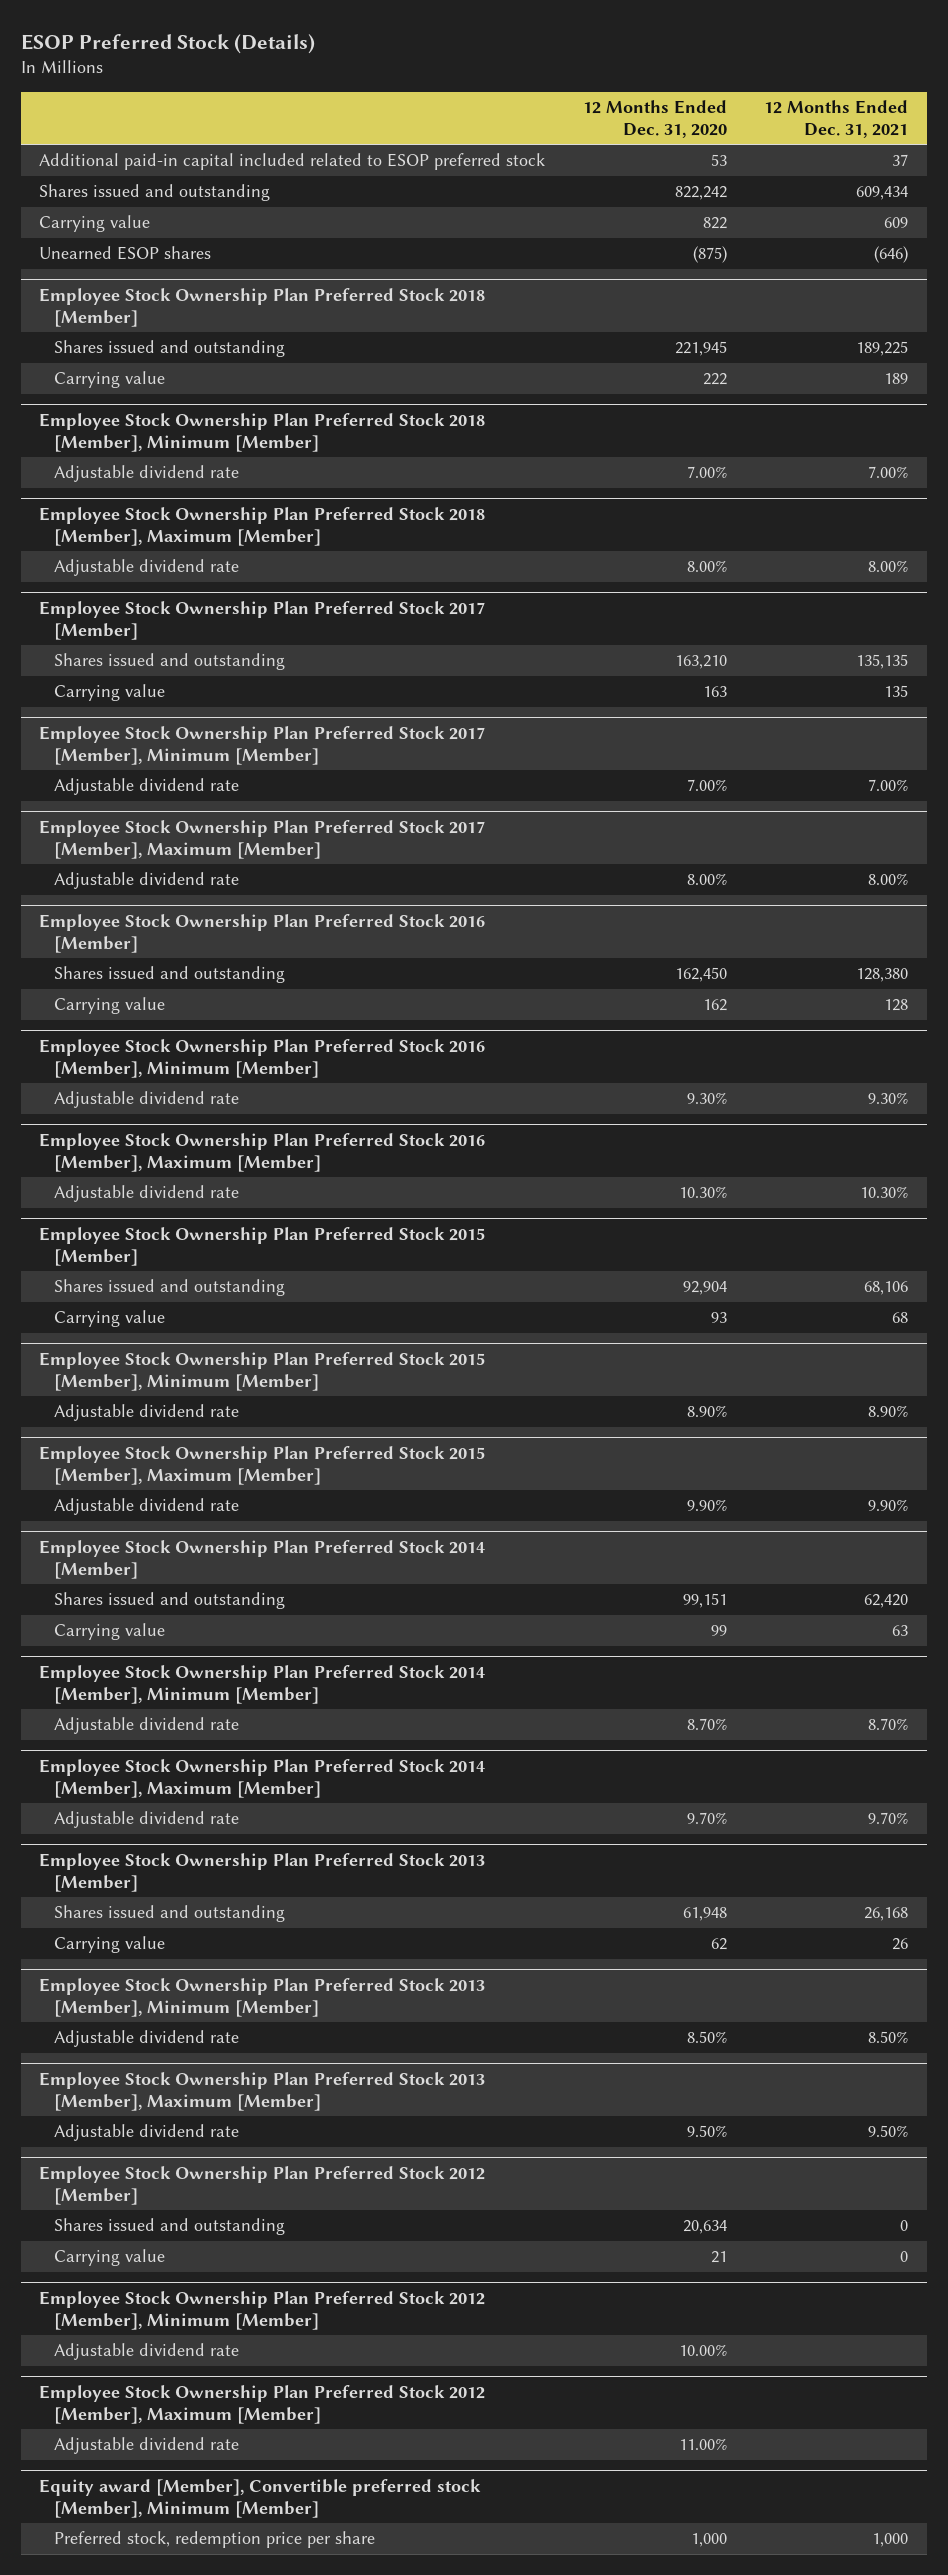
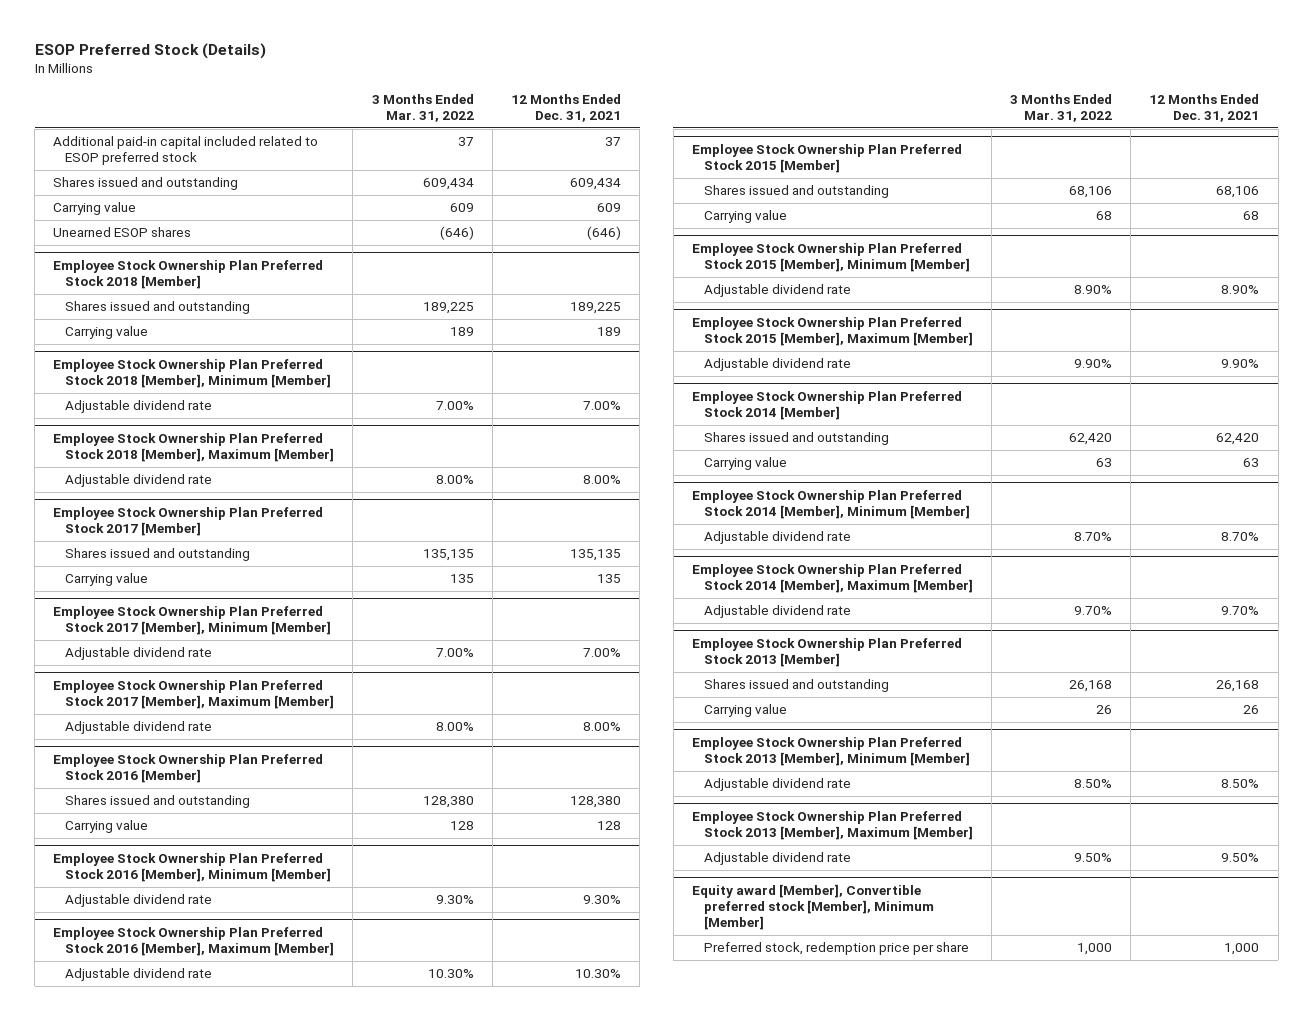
- | 12 Months Ended Dec. 31, 2020 | 12 Months Ended Dec. 31, 2021
+ | 3 Months Ended Mar. 31, 2022 | 12 Months Ended Dec. 31, 2021
- Employee Stock Ownership Plan Preferred Stock 2012 [Member]
- Shares issued and outstanding | 20,634 | 0
- Carrying value | 21 | 0
- Employee Stock Ownership Plan Preferred Stock 2012 [Member], Minimum [Member]
- Adjustable dividend rate | 10.00% |
- Employee Stock Ownership Plan Preferred Stock 2012 [Member], Maximum [Member]
- Adjustable dividend rate | 11.00% |

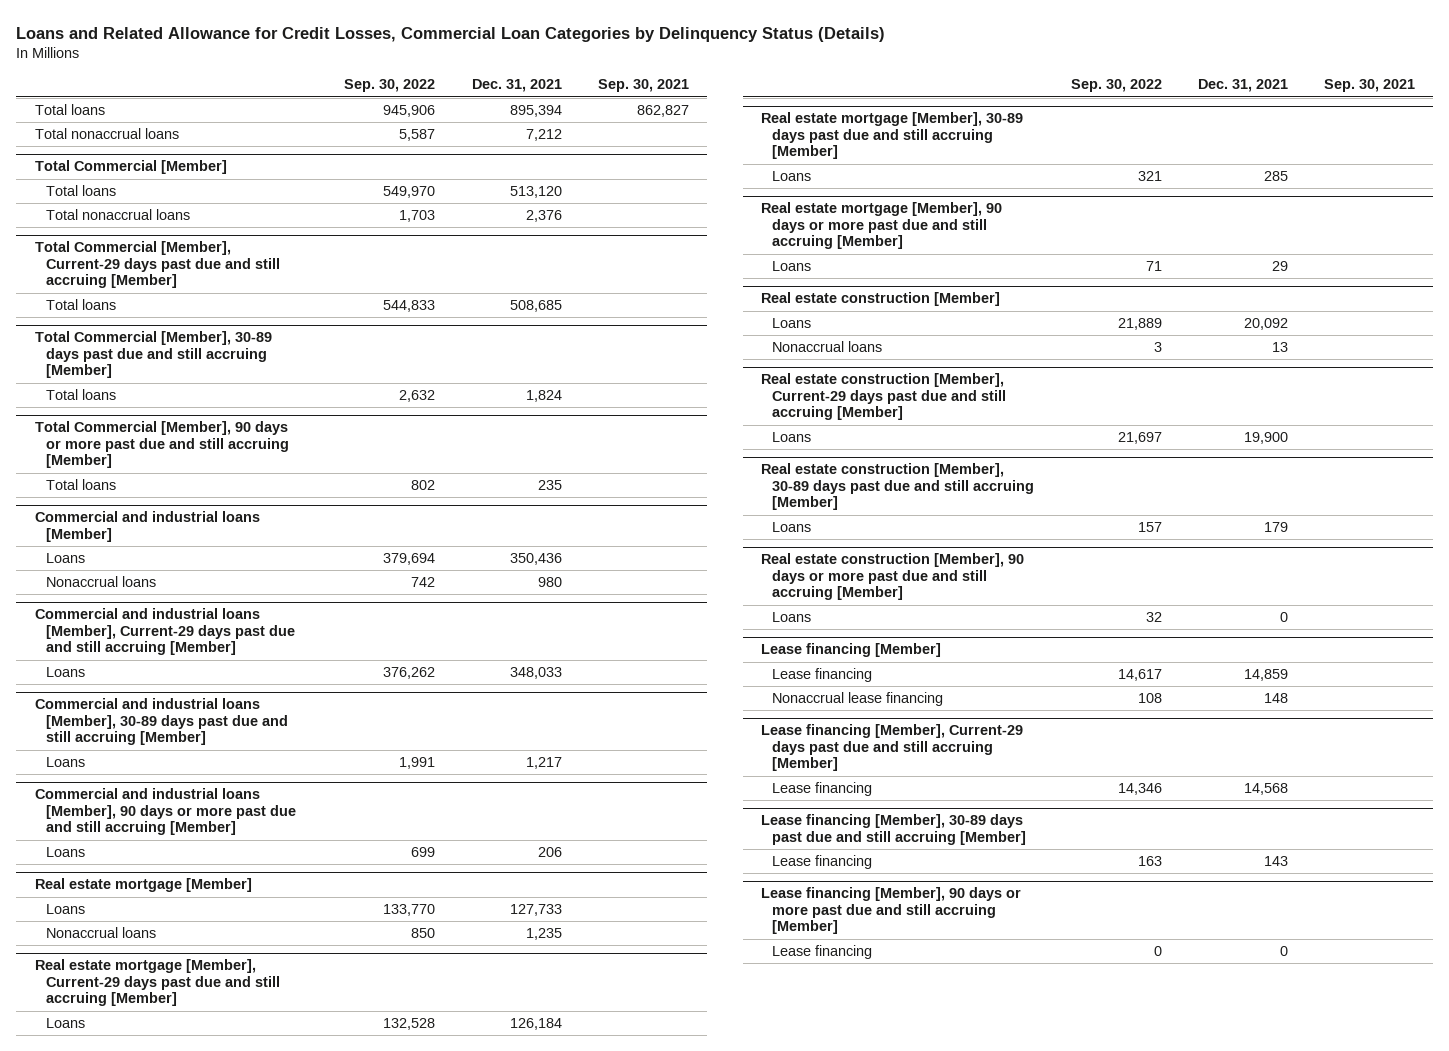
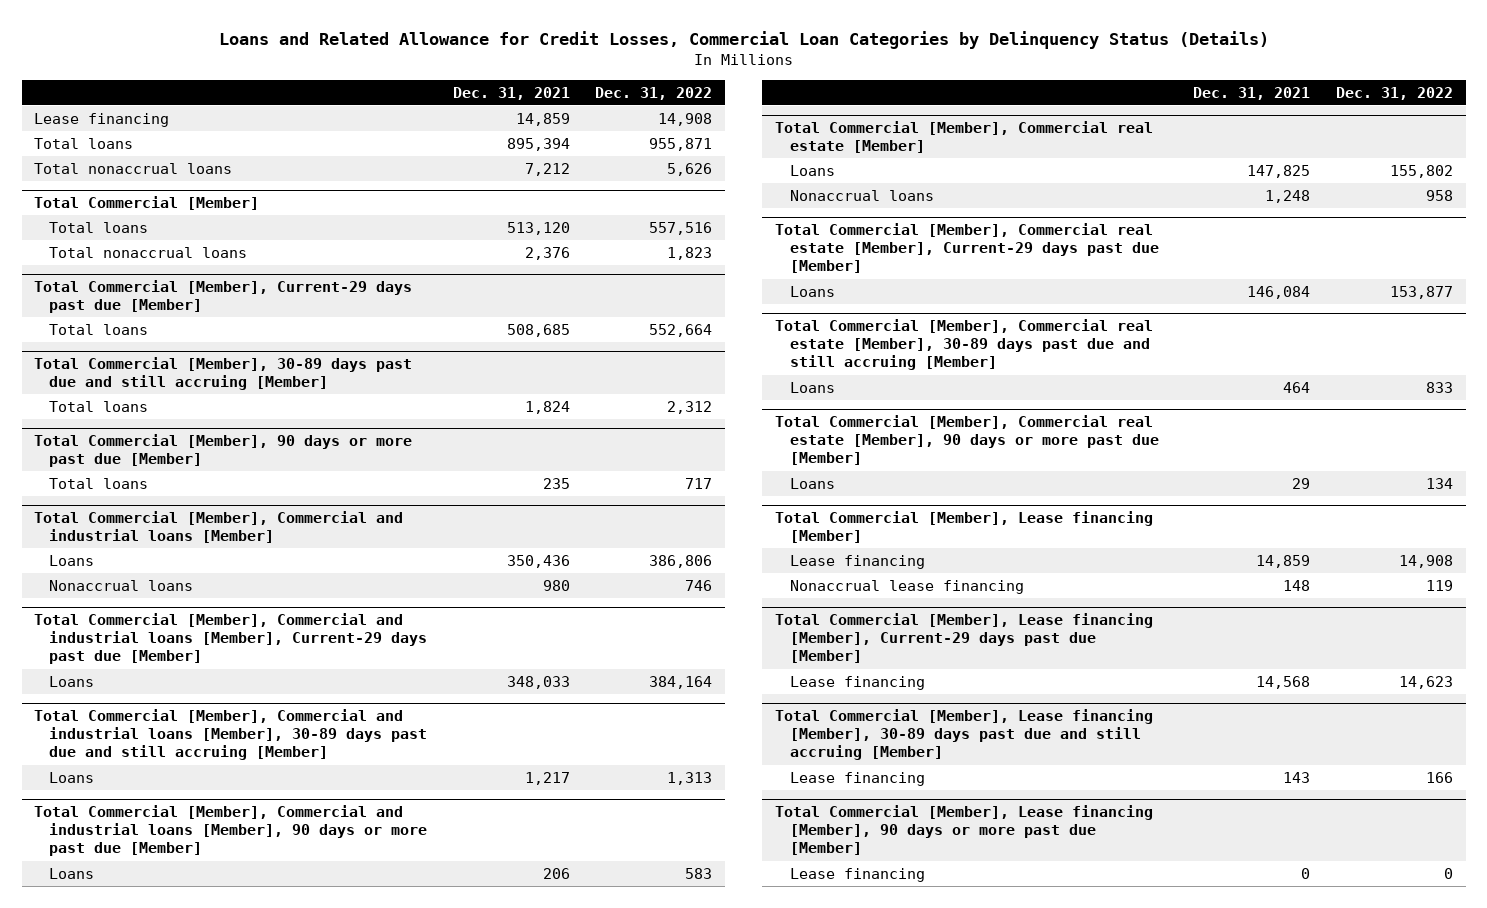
- | Sep. 30, 2022 | Dec. 31, 2021 | Sep. 30, 2021
+ | Dec. 31, 2021 | Dec. 31, 2022
+ Lease financing | 14,859 | 14,908
- Total Commercial [Member], Current-29 days past due and still accruing [Member]
+ Total Commercial [Member], Current-29 days past due [Member]
- Total Commercial [Member], 90 days or more past due and still accruing [Member]
+ Total Commercial [Member], 90 days or more past due [Member]
- Commercial and industrial loans [Member]
+ Total Commercial [Member], Commercial and industrial loans [Member]
- Commercial and industrial loans [Member], Current-29 days past due and still accruing [Member]
+ Total Commercial [Member], Commercial and industrial loans [Member], Current-29 days past due [Member]
- Commercial and industrial loans [Member], 30-89 days past due and still accruing [Member]
+ Total Commercial [Member], Commercial and industrial loans [Member], 30-89 days past due and still accruing [Member]
- Commercial and industrial loans [Member], 90 days or more past due and still accruing [Member]
+ Total Commercial [Member], Commercial and industrial loans [Member], 90 days or more past due [Member]
- Real estate mortgage [Member]
- Loans | 133,770 | 127,733 |
- Nonaccrual loans | 850 | 1,235 |
- Real estate mortgage [Member], Current-29 days past due and still accruing [Member]
- Loans | 132,528 | 126,184 |
- Real estate mortgage [Member], 30-89 days past due and still accruing [Member]
- Loans | 321 | 285 |
- Real estate mortgage [Member], 90 days or more past due and still accruing [Member]
+ Total Commercial [Member], Commercial real estate [Member]
+ Loans | 147,825 | 155,802
+ Nonaccrual loans | 1,248 | 958
+ Total Commercial [Member], Commercial real estate [Member], Current-29 days past due [Member]
+ Loans | 146,084 | 153,877
+ Total Commercial [Member], Commercial real estate [Member], 30-89 days past due and still accruing [Member]
+ Loans | 464 | 833
+ Total Commercial [Member], Commercial real estate [Member], 90 days or more past due [Member]
- Real estate construction [Member]
- Loans | 21,889 | 20,092 |
- Nonaccrual loans | 3 | 13 |
- Real estate construction [Member], Current-29 days past due and still accruing [Member]
- Loans | 21,697 | 19,900 |
- Real estate construction [Member], 30-89 days past due and still accruing [Member]
- Loans | 157 | 179 |
- Real estate construction [Member], 90 days or more past due and still accruing [Member]
- Loans | 32 | 0 |
- Lease financing [Member]
+ Total Commercial [Member], Lease financing [Member]
- Lease financing [Member], Current-29 days past due and still accruing [Member]
+ Total Commercial [Member], Lease financing [Member], Current-29 days past due [Member]
- Lease financing [Member], 30-89 days past due and still accruing [Member]
+ Total Commercial [Member], Lease financing [Member], 30-89 days past due and still accruing [Member]
- Lease financing [Member], 90 days or more past due and still accruing [Member]
+ Total Commercial [Member], Lease financing [Member], 90 days or more past due [Member]

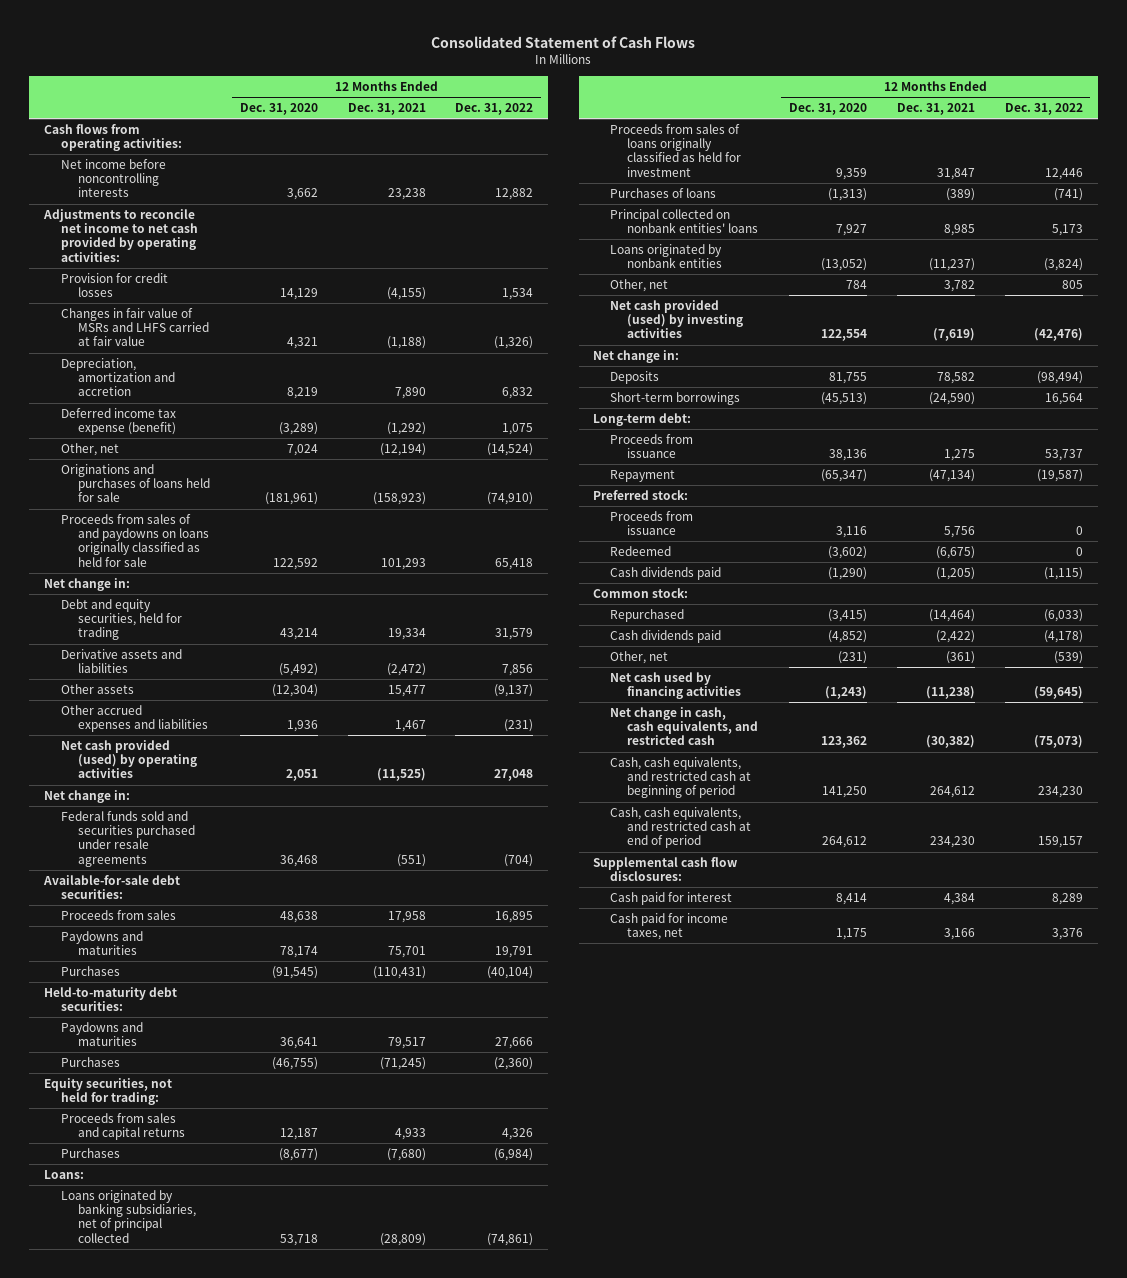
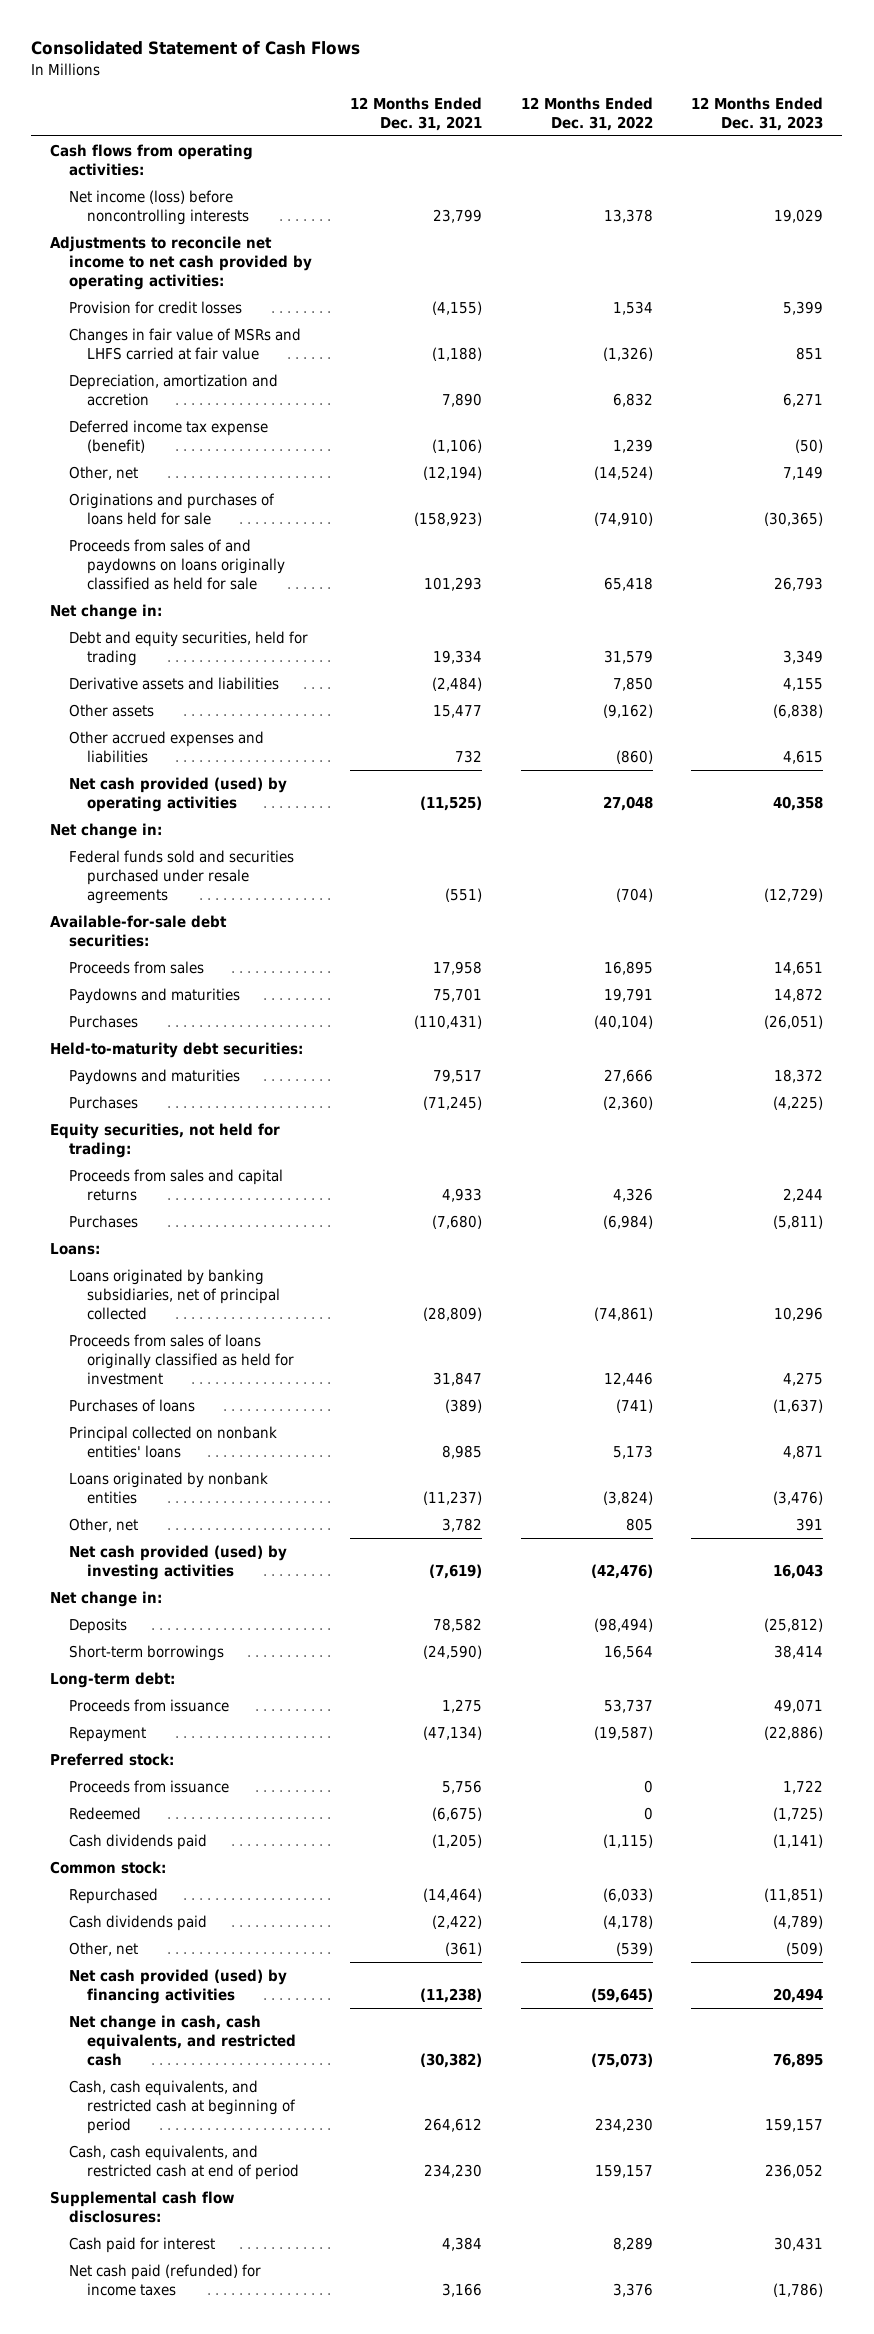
- | 12 Months Ended Dec. 31, 2020 | 12 Months Ended Dec. 31, 2021 | 12 Months Ended Dec. 31, 2022
+ | 12 Months Ended Dec. 31, 2021 | 12 Months Ended Dec. 31, 2022 | 12 Months Ended Dec. 31, 2023
- Net income before noncontrolling interests | 3,662 | 23,238 | 12,882
+ Net income (loss) before noncontrolling interests | 23,799 | 13,378 | 19,029
- Deferred income tax expense (benefit) | (3,289) | (1,292) | 1,075
+ Deferred income tax expense (benefit) | (1,106) | 1,239 | (50)
- Derivative assets and liabilities | (5,492) | (2,472) | 7,856
- Other assets | (12,304) | 15,477 | (9,137)
- Other accrued expenses and liabilities | 1,936 | 1,467 | (231)
+ Derivative assets and liabilities | (2,484) | 7,850 | 4,155
+ Other assets | 15,477 | (9,162) | (6,838)
+ Other accrued expenses and liabilities | 732 | (860) | 4,615
- Net cash used by financing activities | (1,243) | (11,238) | (59,645)
+ Net cash provided (used) by financing activities | (11,238) | (59,645) | 20,494
- Cash paid for income taxes, net | 1,175 | 3,166 | 3,376
+ Net cash paid (refunded) for income taxes | 3,166 | 3,376 | (1,786)

